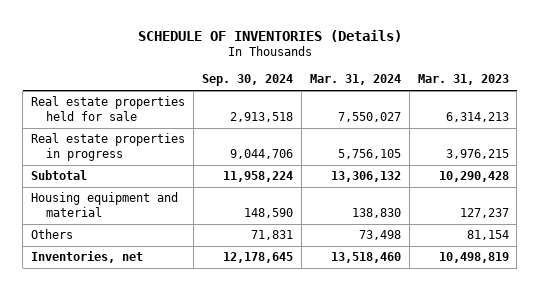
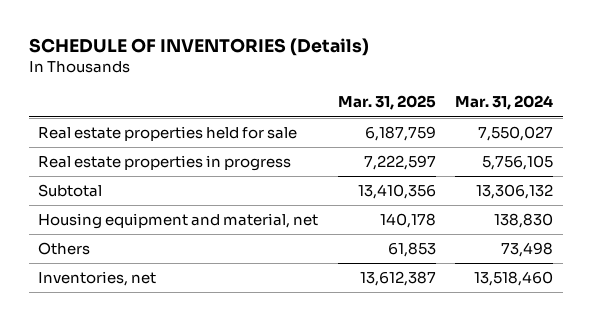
- | Sep. 30, 2024 | Mar. 31, 2024 | Mar. 31, 2023
+ | Mar. 31, 2025 | Mar. 31, 2024
- Housing equipment and material | 148,590 | 138,830 | 127,237
+ Housing equipment and material, net | 140,178 | 138,830

